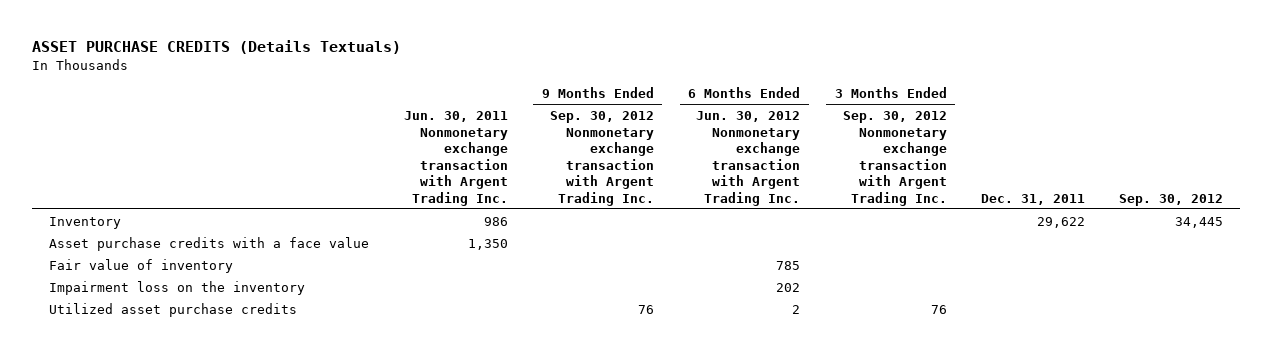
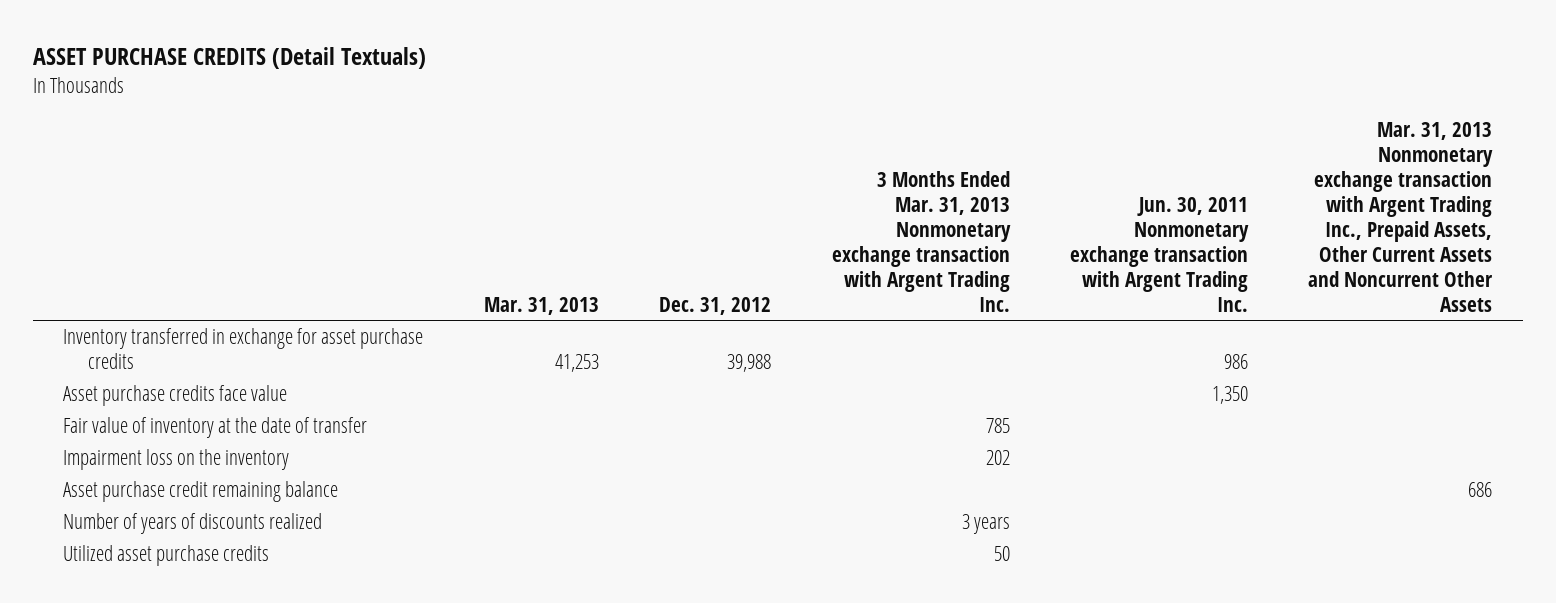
- ASSET PURCHASE CREDITS (Details Textuals)
+ ASSET PURCHASE CREDITS (Detail Textuals)
- | Jun. 30, 2011 Nonmonetary exchange transaction with Argent Trading Inc. | 9 Months Ended Sep. 30, 2012 Nonmonetary exchange transaction with Argent Trading Inc. | 6 Months Ended Jun. 30, 2012 Nonmonetary exchange transaction with Argent Trading Inc. | 3 Months Ended Sep. 30, 2012 Nonmonetary exchange transaction with Argent Trading Inc. | Dec. 31, 2011 | Sep. 30, 2012
+ | Mar. 31, 2013 | Dec. 31, 2012 | 3 Months Ended Mar. 31, 2013 Nonmonetary exchange transaction with Argent Trading Inc. | Jun. 30, 2011 Nonmonetary exchange transaction with Argent Trading Inc. | Mar. 31, 2013 Nonmonetary exchange transaction with Argent Trading Inc., Prepaid Assets, Other Current Assets and Noncurrent Other Assets
- Inventory | 986 | | | | 29,622 | 34,445
- Asset purchase credits with a face value | 1,350 | | | | |
- Fair value of inventory | | | 785 | | |
+ Inventory transferred in exchange for asset purchase credits | 41,253 | 39,988 | | 986 |
+ Asset purchase credits face value | | | | 1,350 |
+ Fair value of inventory at the date of transfer | | | 785 | |
+ Asset purchase credit remaining balance | | | | | 686
+ Number of years of discounts realized | | | 3 years | |

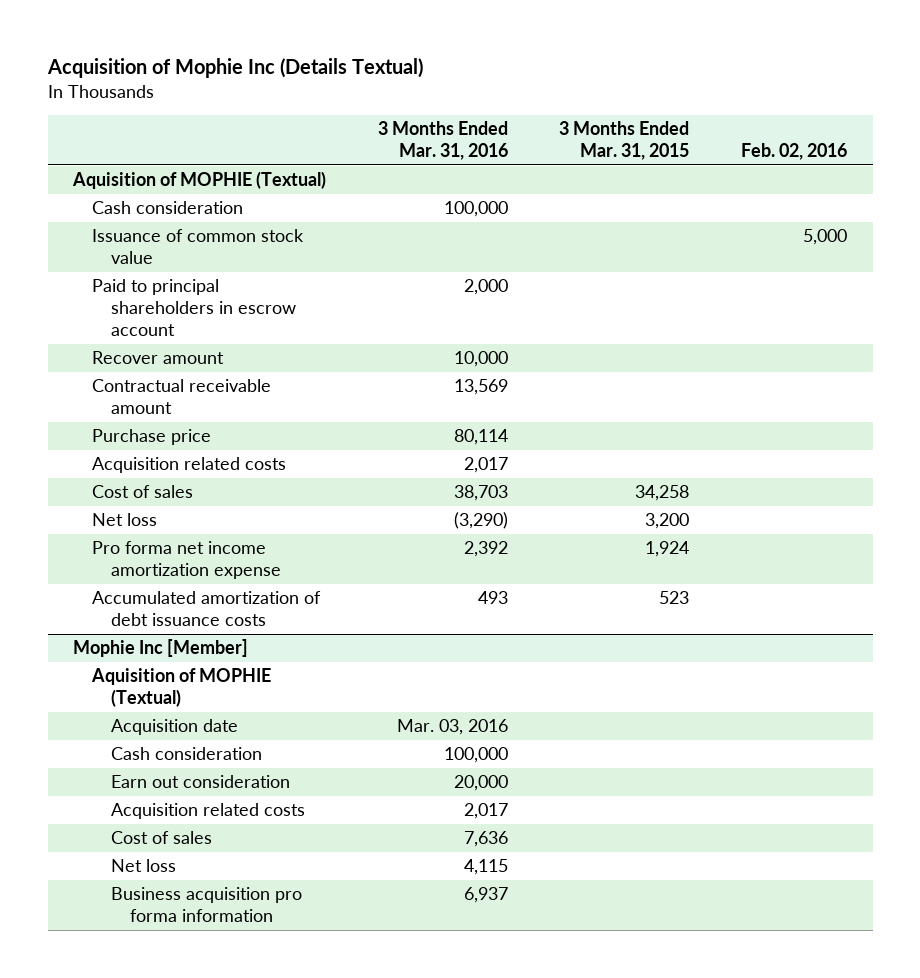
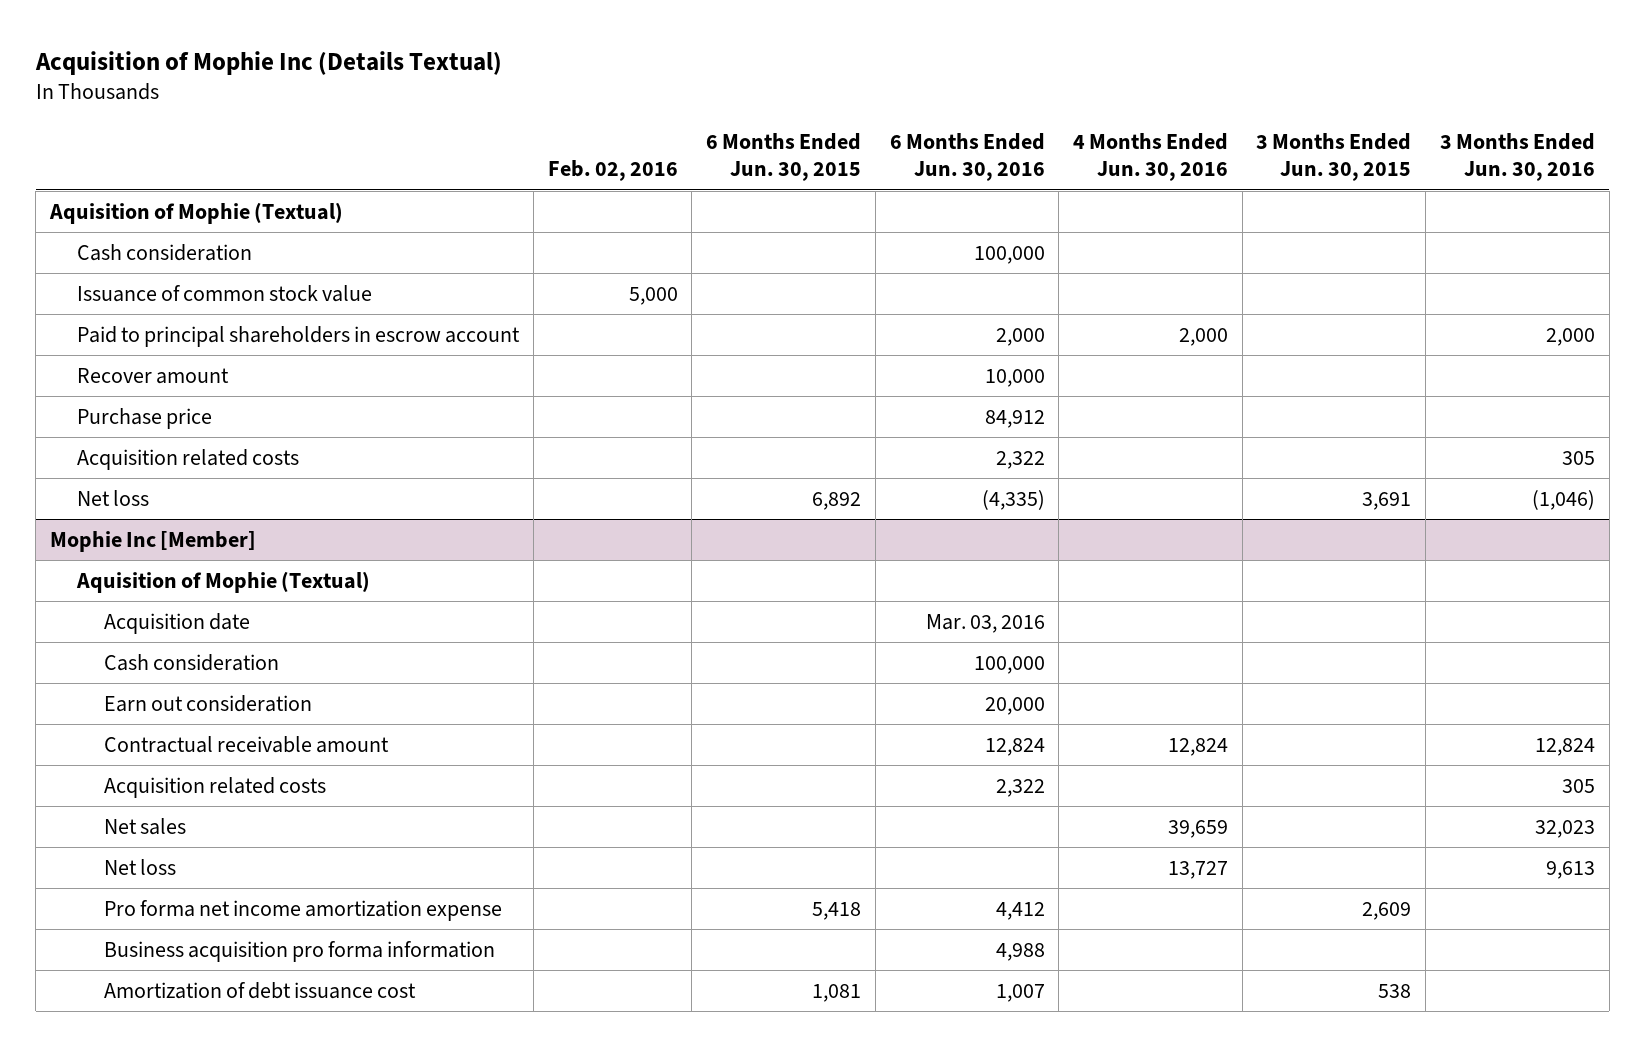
- | 3 Months Ended Mar. 31, 2016 | 3 Months Ended Mar. 31, 2015 | Feb. 02, 2016
+ | Feb. 02, 2016 | 6 Months Ended Jun. 30, 2015 | 6 Months Ended Jun. 30, 2016 | 4 Months Ended Jun. 30, 2016 | 3 Months Ended Jun. 30, 2015 | 3 Months Ended Jun. 30, 2016
- Aquisition of MOPHIE (Textual)
+ Aquisition of Mophie (Textual)
- Contractual receivable amount | 13,569 | |
- Cost of sales | 38,703 | 34,258 |
- Pro forma net income amortization expense | 2,392 | 1,924 |
- Accumulated amortization of debt issuance costs | 493 | 523 |
@ Mophie Inc [Member]
- Aquisition of MOPHIE (Textual)
+ Aquisition of Mophie (Textual)
+ Contractual receivable amount | | | 12,824 | 12,824 | | 12,824
- Cost of sales | 7,636 | |
+ Net sales | | | | 39,659 | | 32,023
+ Pro forma net income amortization expense | | 5,418 | 4,412 | | 2,609 |
+ Amortization of debt issuance cost | | 1,081 | 1,007 | | 538 |

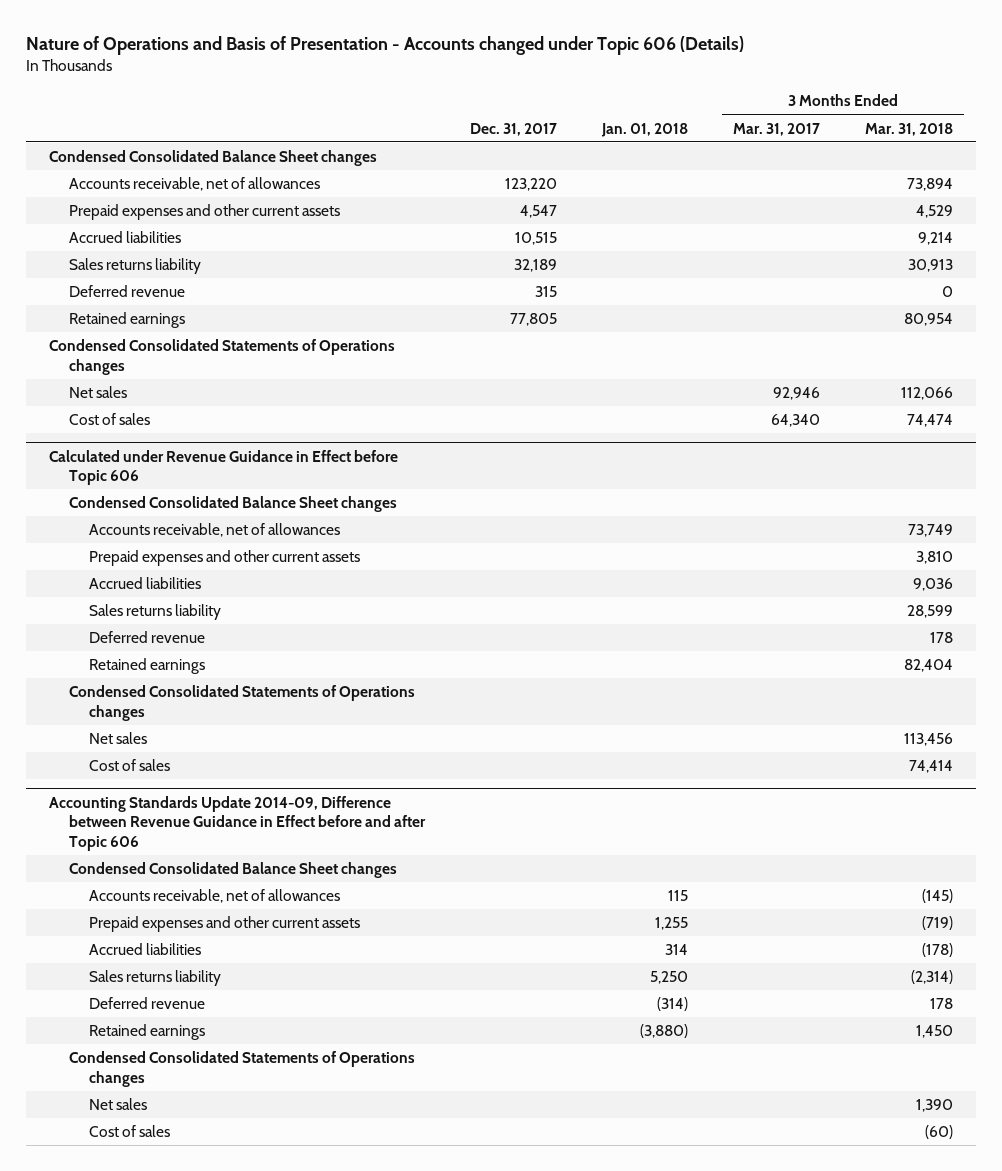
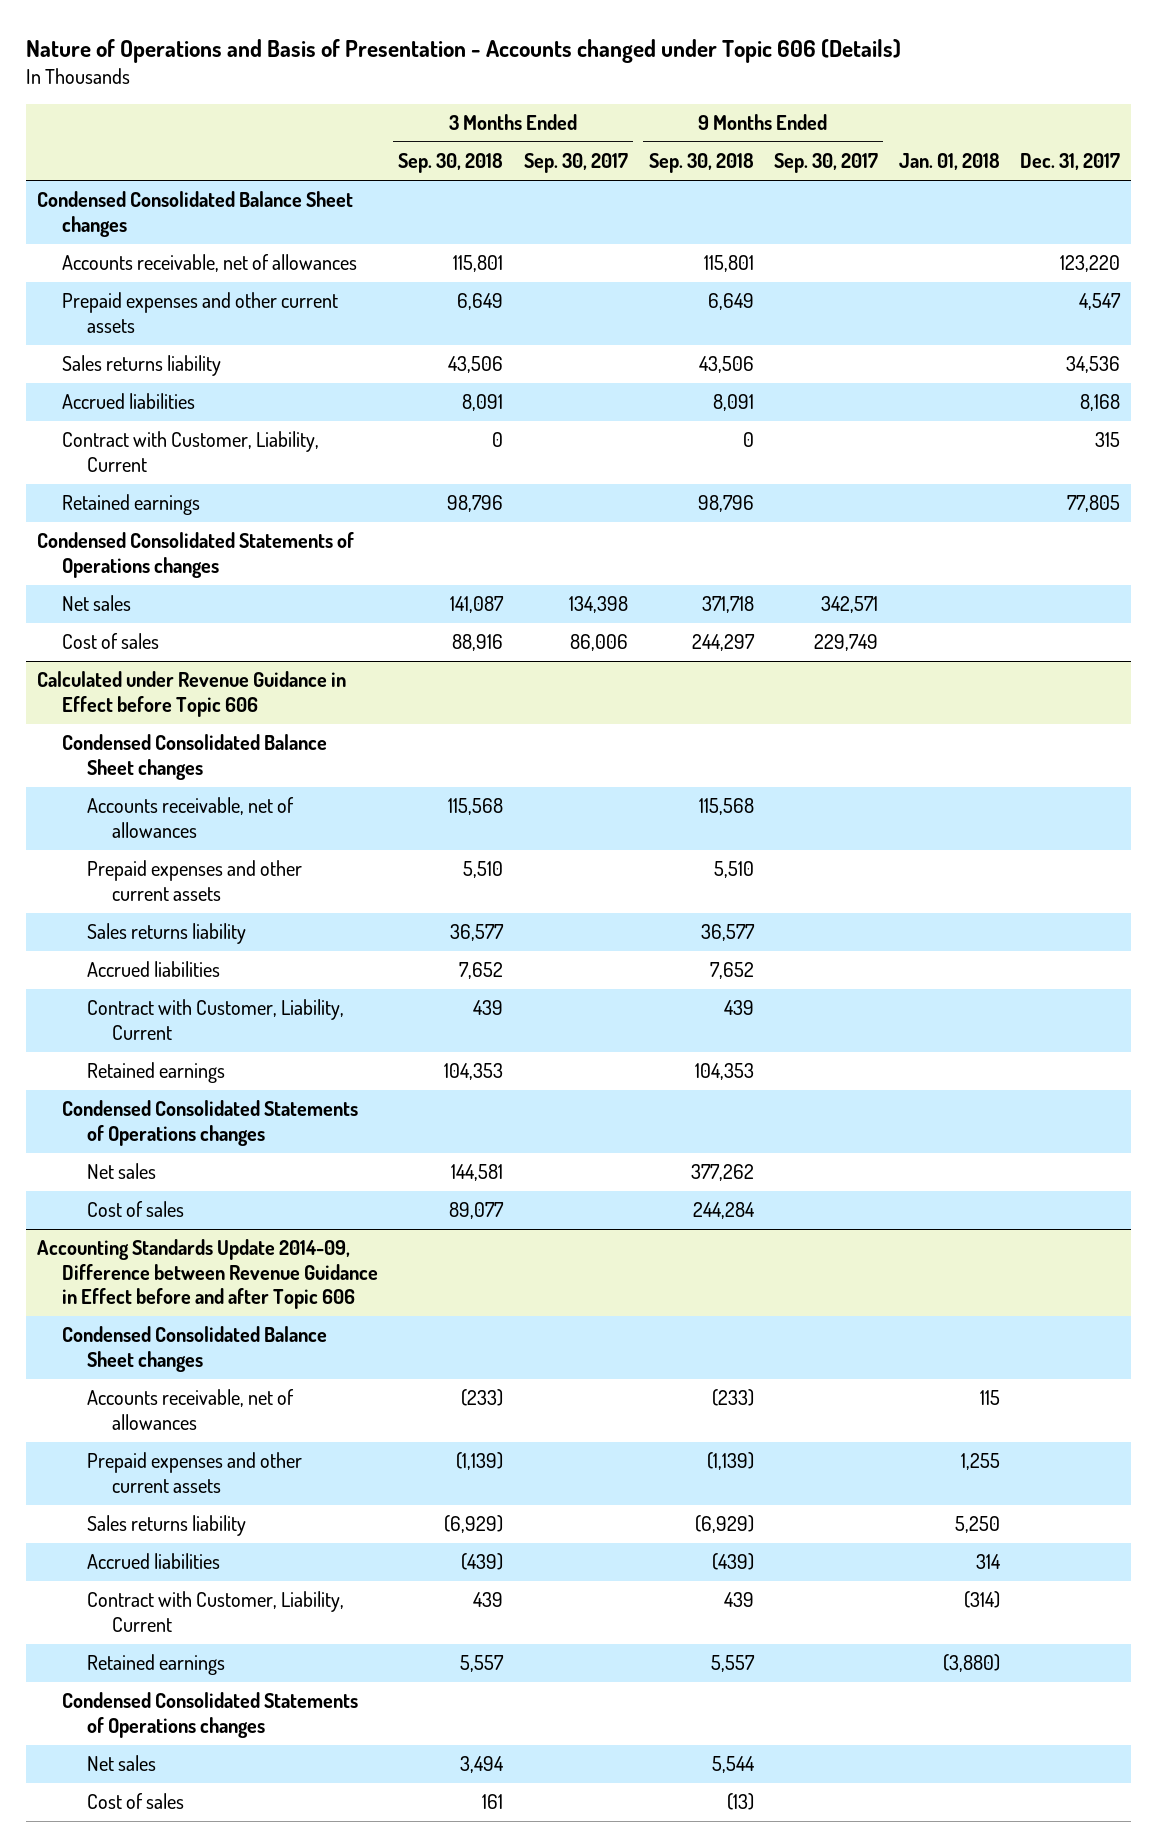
- | Dec. 31, 2017 | Jan. 01, 2018 | 3 Months Ended Mar. 31, 2017 | 3 Months Ended Mar. 31, 2018
+ | 3 Months Ended Sep. 30, 2018 | 3 Months Ended Sep. 30, 2017 | 9 Months Ended Sep. 30, 2018 | 9 Months Ended Sep. 30, 2017 | Jan. 01, 2018 | Dec. 31, 2017
- Accrued liabilities | 10,515 | | | 9,214
- Sales returns liability | 32,189 | | | 30,913
- Deferred revenue | 315 | | | 0
+ Sales returns liability | 43,506 | | 43,506 | | | 34,536
+ Accrued liabilities | 8,091 | | 8,091 | | | 8,168
+ Contract with Customer, Liability, Current | 0 | | 0 | | | 315
@ Calculated under Revenue Guidance in Effect before Topic 606
- Deferred revenue | | | | 178
moved down: Accrued liabilities | 7,652 | | 7,652 | | |
+ Contract with Customer, Liability, Current | 439 | | 439 | | |
@ Accounting Standards Update 2014-09, Difference between Revenue Guidance in Effect before and after Topic 606
- Deferred revenue | | (314) | | 178
moved down: Accrued liabilities | (439) | | (439) | | 314 |
+ Contract with Customer, Liability, Current | 439 | | 439 | | (314) |

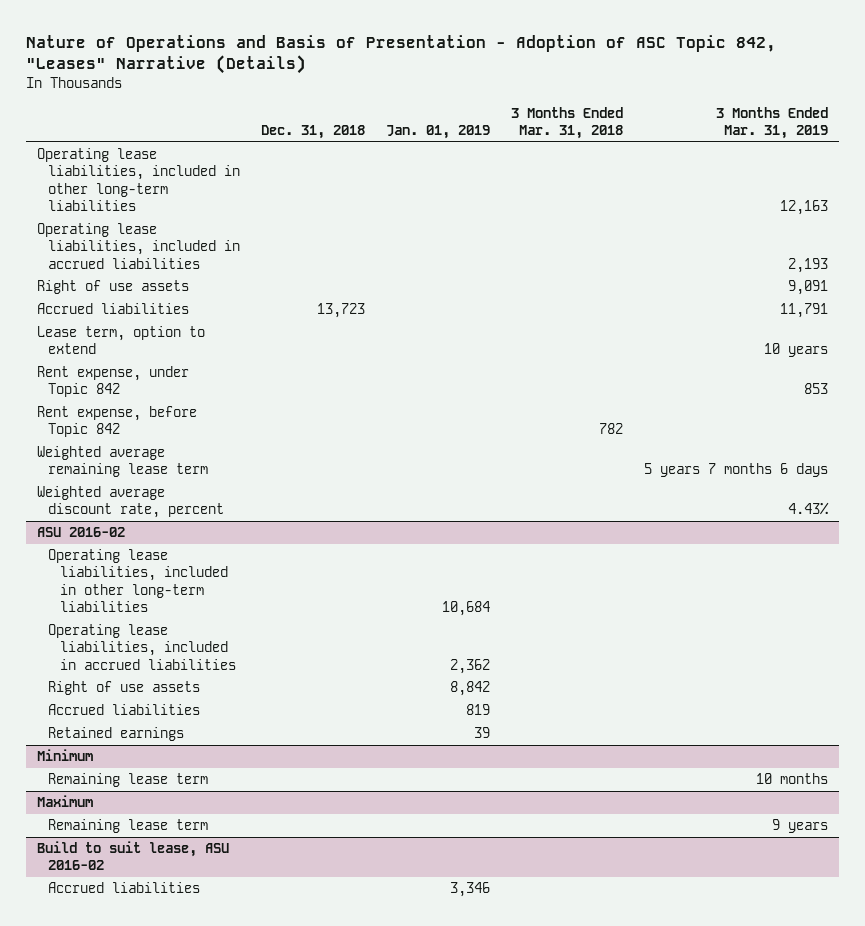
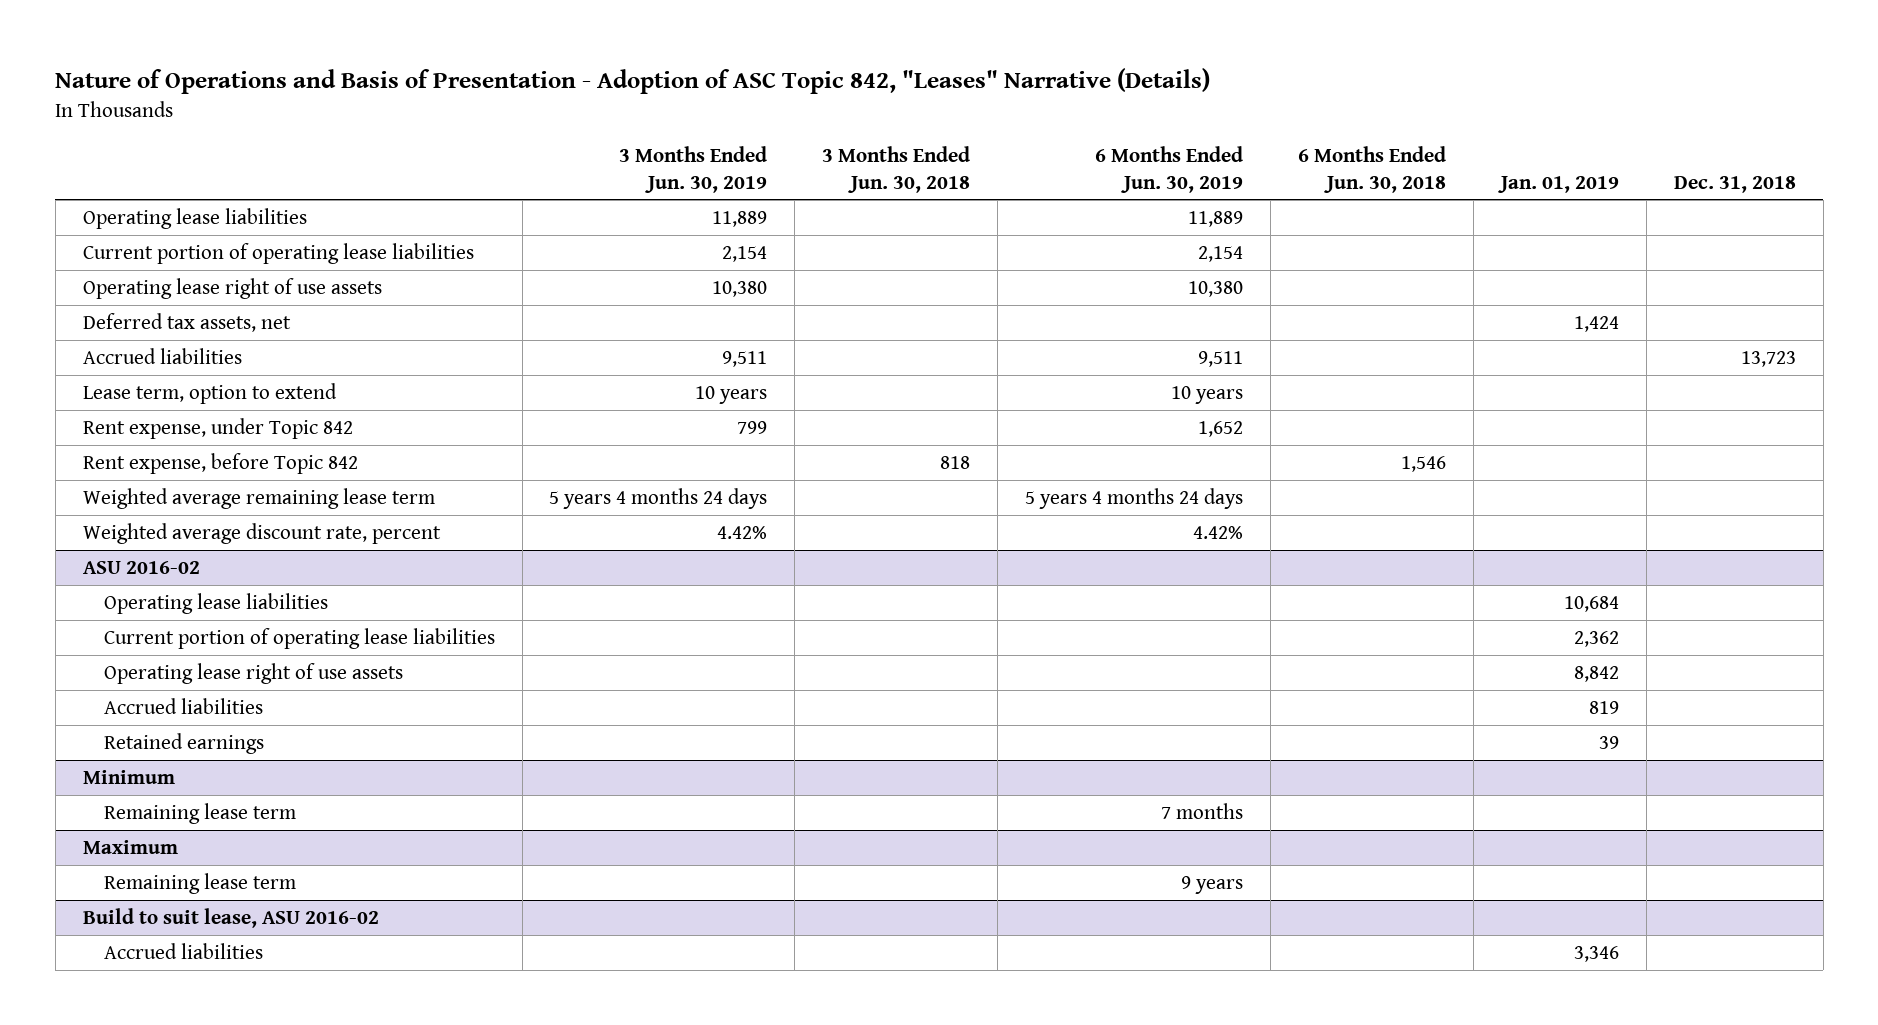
- | Dec. 31, 2018 | Jan. 01, 2019 | 3 Months Ended Mar. 31, 2018 | 3 Months Ended Mar. 31, 2019
+ | 3 Months Ended Jun. 30, 2019 | 3 Months Ended Jun. 30, 2018 | 6 Months Ended Jun. 30, 2019 | 6 Months Ended Jun. 30, 2018 | Jan. 01, 2019 | Dec. 31, 2018
- Operating lease liabilities, included in other long-term liabilities | | | | 12,163
- Operating lease liabilities, included in accrued liabilities | | | | 2,193
- Right of use assets | | | | 9,091
+ Operating lease liabilities | 11,889 | | 11,889 | | |
+ Current portion of operating lease liabilities | 2,154 | | 2,154 | | |
+ Operating lease right of use assets | 10,380 | | 10,380 | | |
+ Deferred tax assets, net | | | | | 1,424 |
@ ASU 2016-02
- Operating lease liabilities, included in other long-term liabilities | | 10,684 | |
- Operating lease liabilities, included in accrued liabilities | | 2,362 | |
- Right of use assets | | 8,842 | |
+ Operating lease liabilities | | | | | 10,684 |
+ Current portion of operating lease liabilities | | | | | 2,362 |
+ Operating lease right of use assets | | | | | 8,842 |

